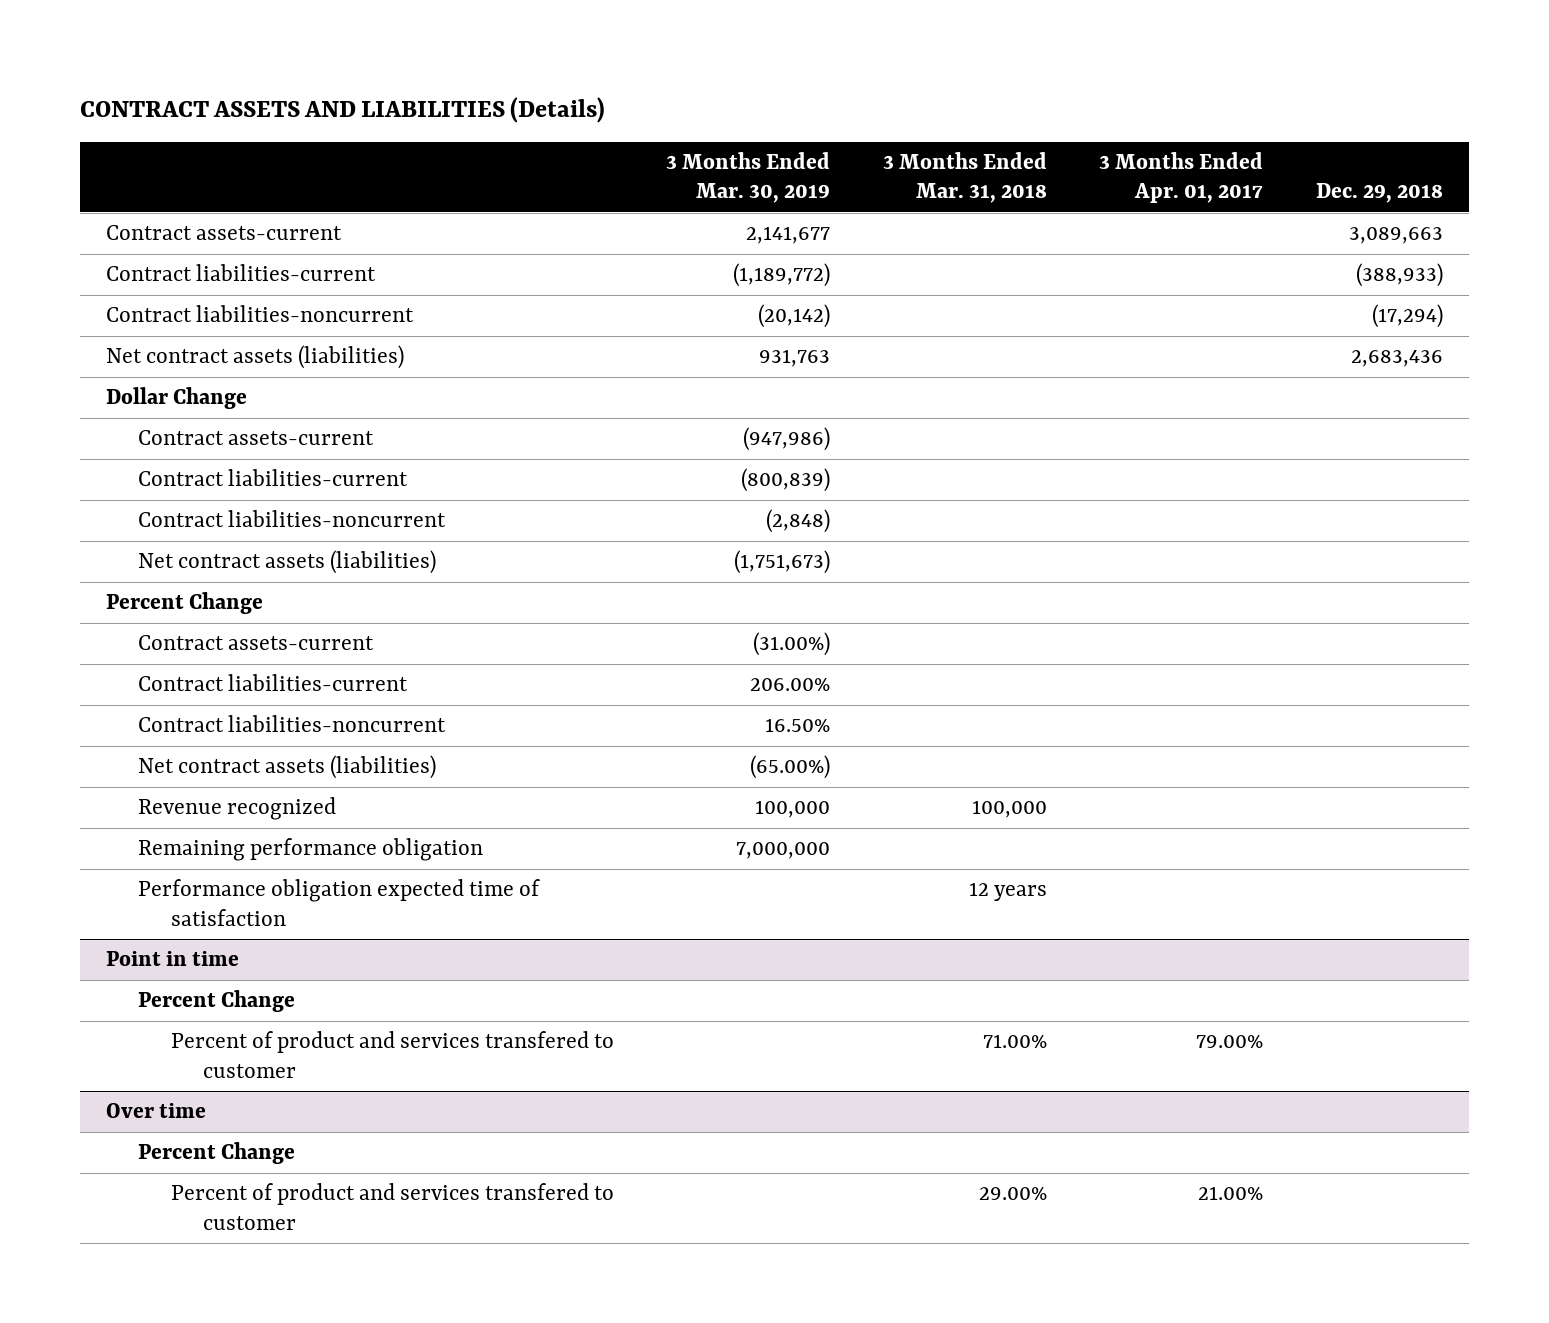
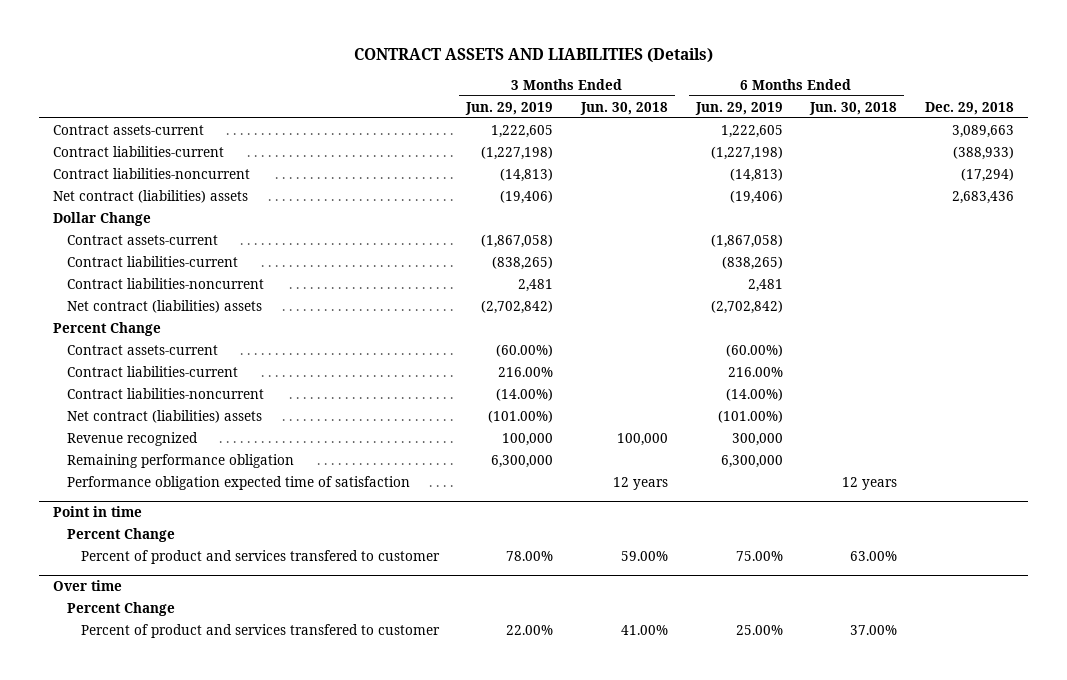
- | 3 Months Ended Mar. 30, 2019 | 3 Months Ended Mar. 31, 2018 | 3 Months Ended Apr. 01, 2017 | Dec. 29, 2018
+ | 3 Months Ended Jun. 29, 2019 | 3 Months Ended Jun. 30, 2018 | 6 Months Ended Jun. 29, 2019 | 6 Months Ended Jun. 30, 2018 | Dec. 29, 2018
- Net contract assets (liabilities) | 931,763 | | | 2,683,436
+ Net contract (liabilities) assets | (19,406) | | (19,406) | | 2,683,436
- Net contract assets (liabilities) | (1,751,673) | | |
+ Net contract (liabilities) assets | (2,702,842) | | (2,702,842) | |
- Net contract assets (liabilities) | (65.00%) | | |
+ Net contract (liabilities) assets | (101.00%) | | (101.00%) | |

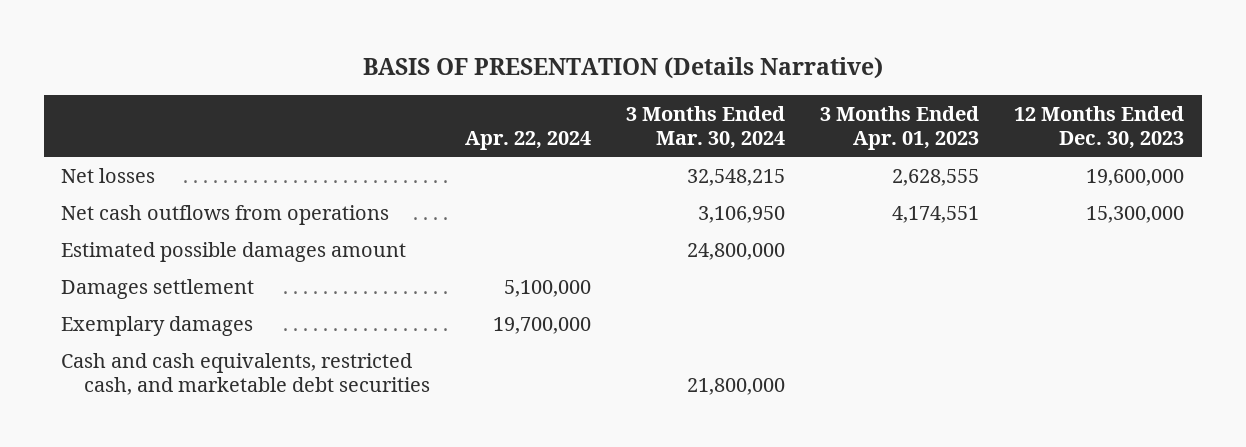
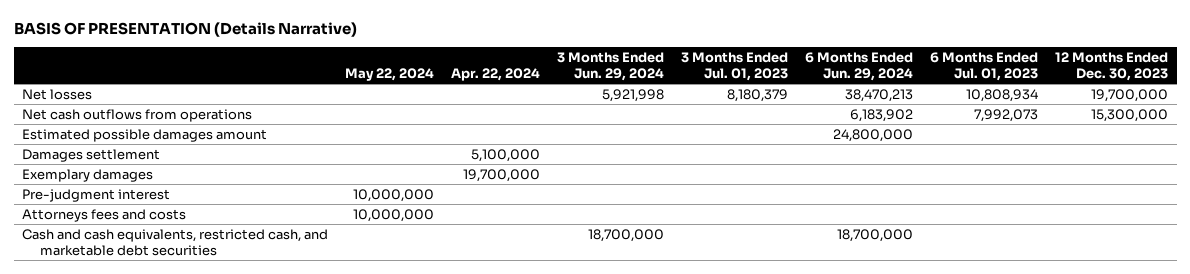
- | Apr. 22, 2024 | 3 Months Ended Mar. 30, 2024 | 3 Months Ended Apr. 01, 2023 | 12 Months Ended Dec. 30, 2023
+ | May 22, 2024 | Apr. 22, 2024 | 3 Months Ended Jun. 29, 2024 | 3 Months Ended Jul. 01, 2023 | 6 Months Ended Jun. 29, 2024 | 6 Months Ended Jul. 01, 2023 | 12 Months Ended Dec. 30, 2023
- Net losses | | 32,548,215 | 2,628,555 | 19,600,000
+ Net losses | | | 5,921,998 | 8,180,379 | 38,470,213 | 10,808,934 | 19,700,000
+ Pre-judgment interest | 10,000,000 | | | | | |
+ Attorneys fees and costs | 10,000,000 | | | | | |

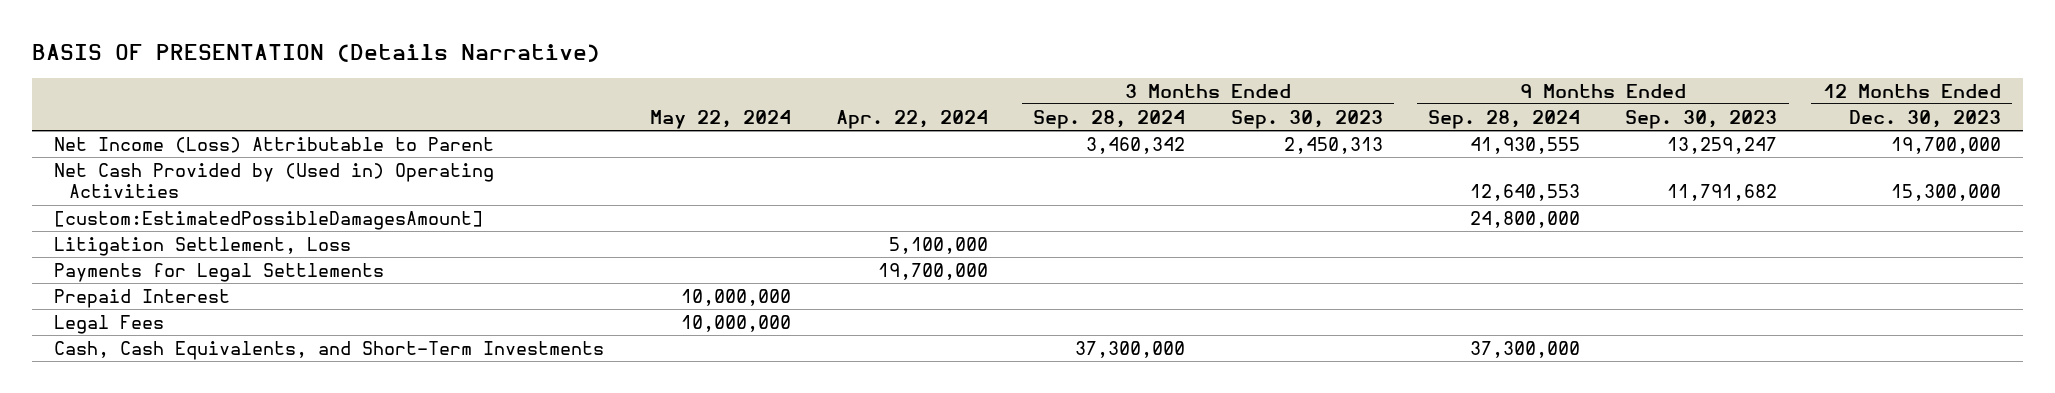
- | May 22, 2024 | Apr. 22, 2024 | 3 Months Ended Jun. 29, 2024 | 3 Months Ended Jul. 01, 2023 | 6 Months Ended Jun. 29, 2024 | 6 Months Ended Jul. 01, 2023 | 12 Months Ended Dec. 30, 2023
+ | May 22, 2024 | Apr. 22, 2024 | 3 Months Ended Sep. 28, 2024 | 3 Months Ended Sep. 30, 2023 | 9 Months Ended Sep. 28, 2024 | 9 Months Ended Sep. 30, 2023 | 12 Months Ended Dec. 30, 2023
- Net losses | | | 5,921,998 | 8,180,379 | 38,470,213 | 10,808,934 | 19,700,000
- Net cash outflows from operations | | | | | 6,183,902 | 7,992,073 | 15,300,000
- Estimated possible damages amount | | | | | 24,800,000 | |
- Damages settlement | | 5,100,000 | | | | |
- Exemplary damages | | 19,700,000 | | | | |
- Pre-judgment interest | 10,000,000 | | | | | |
- Attorneys fees and costs | 10,000,000 | | | | | |
- Cash and cash equivalents, restricted cash, and marketable debt securities | | | 18,700,000 | | 18,700,000 | |
+ Net Income (Loss) Attributable to Parent | | | 3,460,342 | 2,450,313 | 41,930,555 | 13,259,247 | 19,700,000
+ Net Cash Provided by (Used in) Operating Activities | | | | | 12,640,553 | 11,791,682 | 15,300,000
+ [custom:EstimatedPossibleDamagesAmount] | | | | | 24,800,000 | |
+ Litigation Settlement, Loss | | 5,100,000 | | | | |
+ Payments for Legal Settlements | | 19,700,000 | | | | |
+ Prepaid Interest | 10,000,000 | | | | | |
+ Legal Fees | 10,000,000 | | | | | |
+ Cash, Cash Equivalents, and Short-Term Investments | | | 37,300,000 | | 37,300,000 | |

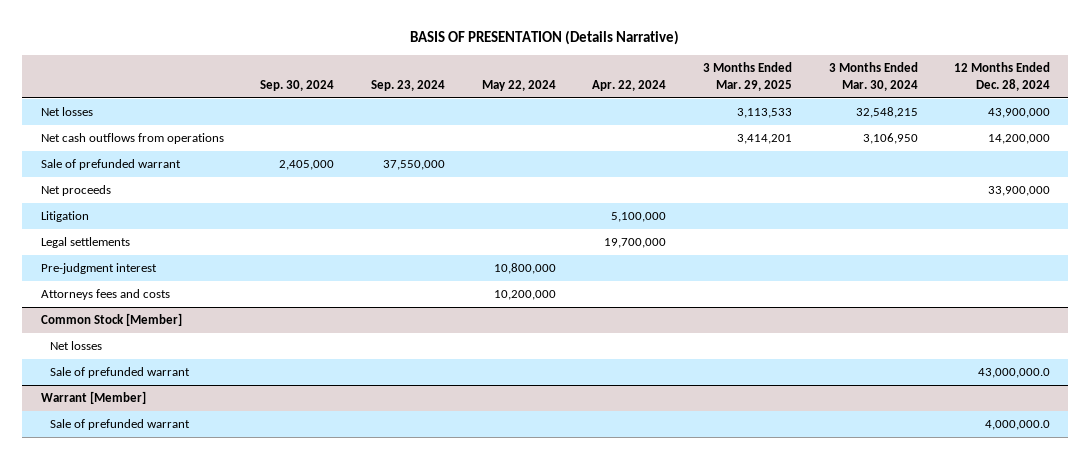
- | May 22, 2024 | Apr. 22, 2024 | 3 Months Ended Sep. 28, 2024 | 3 Months Ended Sep. 30, 2023 | 9 Months Ended Sep. 28, 2024 | 9 Months Ended Sep. 30, 2023 | 12 Months Ended Dec. 30, 2023
+ | Sep. 30, 2024 | Sep. 23, 2024 | May 22, 2024 | Apr. 22, 2024 | 3 Months Ended Mar. 29, 2025 | 3 Months Ended Mar. 30, 2024 | 12 Months Ended Dec. 28, 2024
- Net Income (Loss) Attributable to Parent | | | 3,460,342 | 2,450,313 | 41,930,555 | 13,259,247 | 19,700,000
- Net Cash Provided by (Used in) Operating Activities | | | | | 12,640,553 | 11,791,682 | 15,300,000
- [custom:EstimatedPossibleDamagesAmount] | | | | | 24,800,000 | |
- Litigation Settlement, Loss | | 5,100,000 | | | | |
- Payments for Legal Settlements | | 19,700,000 | | | | |
- Prepaid Interest | 10,000,000 | | | | | |
- Legal Fees | 10,000,000 | | | | | |
- Cash, Cash Equivalents, and Short-Term Investments | | | 37,300,000 | | 37,300,000 | |
+ Net losses | | | | | 3,113,533 | 32,548,215 | 43,900,000
+ Net cash outflows from operations | | | | | 3,414,201 | 3,106,950 | 14,200,000
+ Sale of prefunded warrant | 2,405,000 | 37,550,000 | | | | |
+ Net proceeds | | | | | | | 33,900,000
+ Litigation | | | | 5,100,000 | | |
+ Legal settlements | | | | 19,700,000 | | |
+ Pre-judgment interest | | | 10,800,000 | | | |
+ Attorneys fees and costs | | | 10,200,000 | | | |
+ Common Stock [Member]
+ Net losses
+ Sale of prefunded warrant | | | | | | | 43,000,000.0
+ Warrant [Member]
+ Sale of prefunded warrant | | | | | | | 4,000,000.0

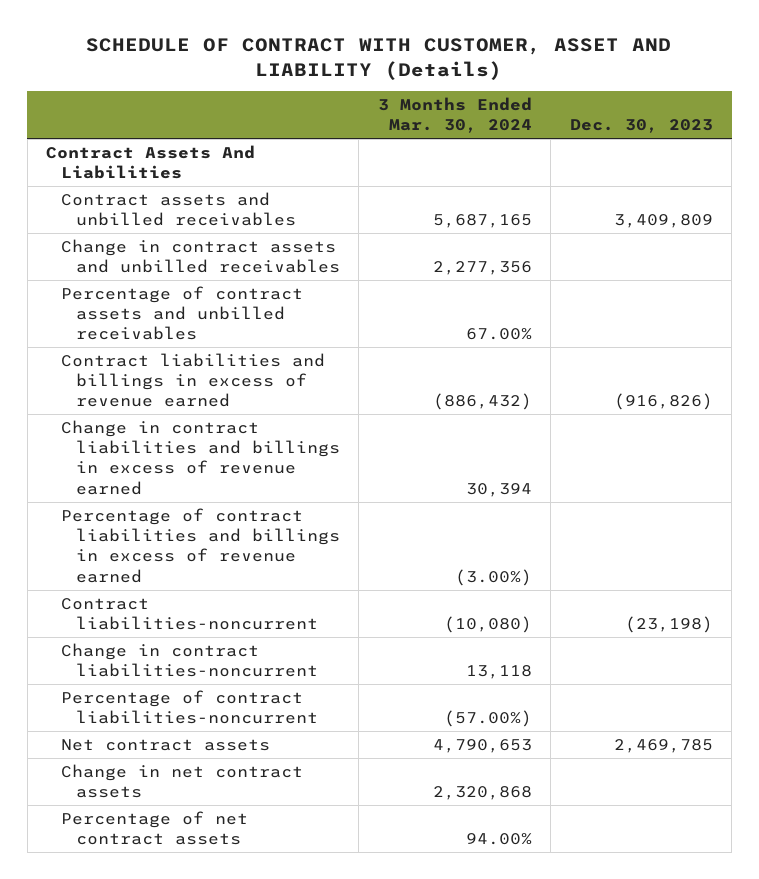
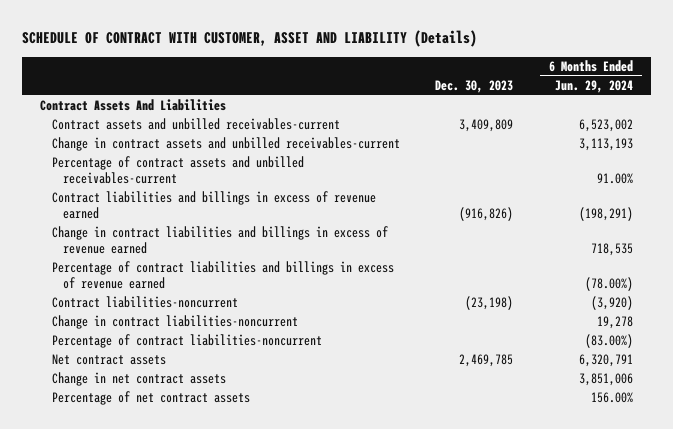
- | 3 Months Ended Mar. 30, 2024 | Dec. 30, 2023
+ | Dec. 30, 2023 | 6 Months Ended Jun. 29, 2024
- Contract assets and unbilled receivables | 5,687,165 | 3,409,809
- Change in contract assets and unbilled receivables | 2,277,356 |
- Percentage of contract assets and unbilled receivables | 67.00% |
+ Contract assets and unbilled receivables-current | 3,409,809 | 6,523,002
+ Change in contract assets and unbilled receivables-current | | 3,113,193
+ Percentage of contract assets and unbilled receivables-current | | 91.00%

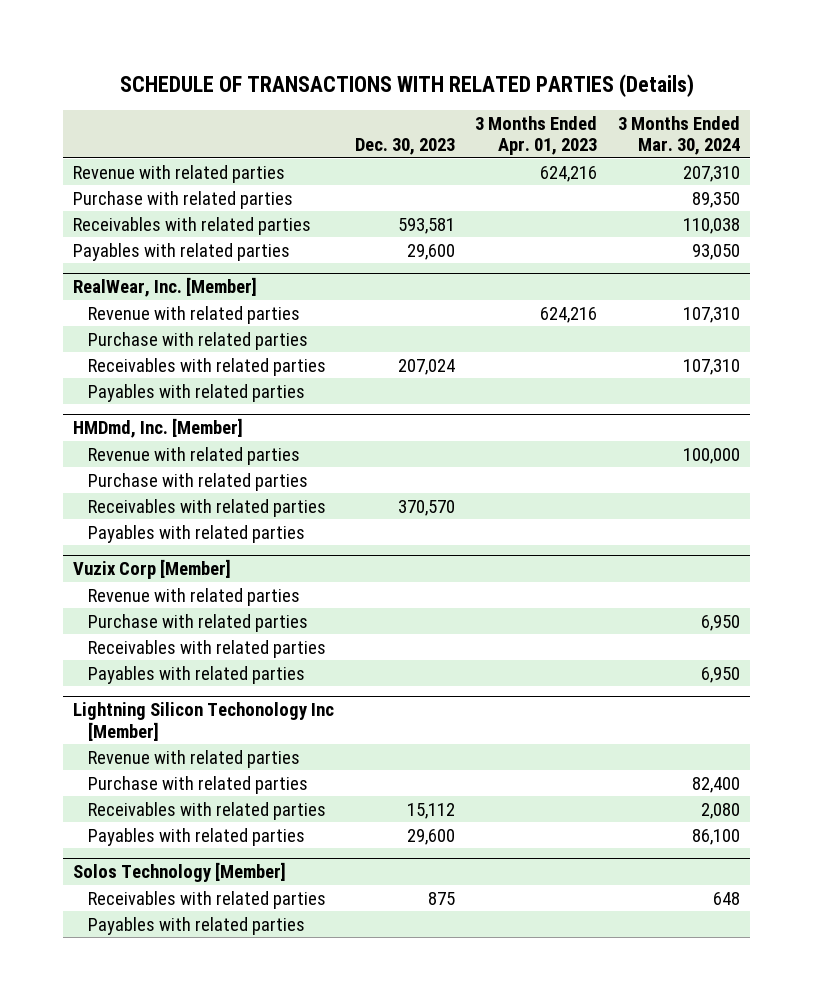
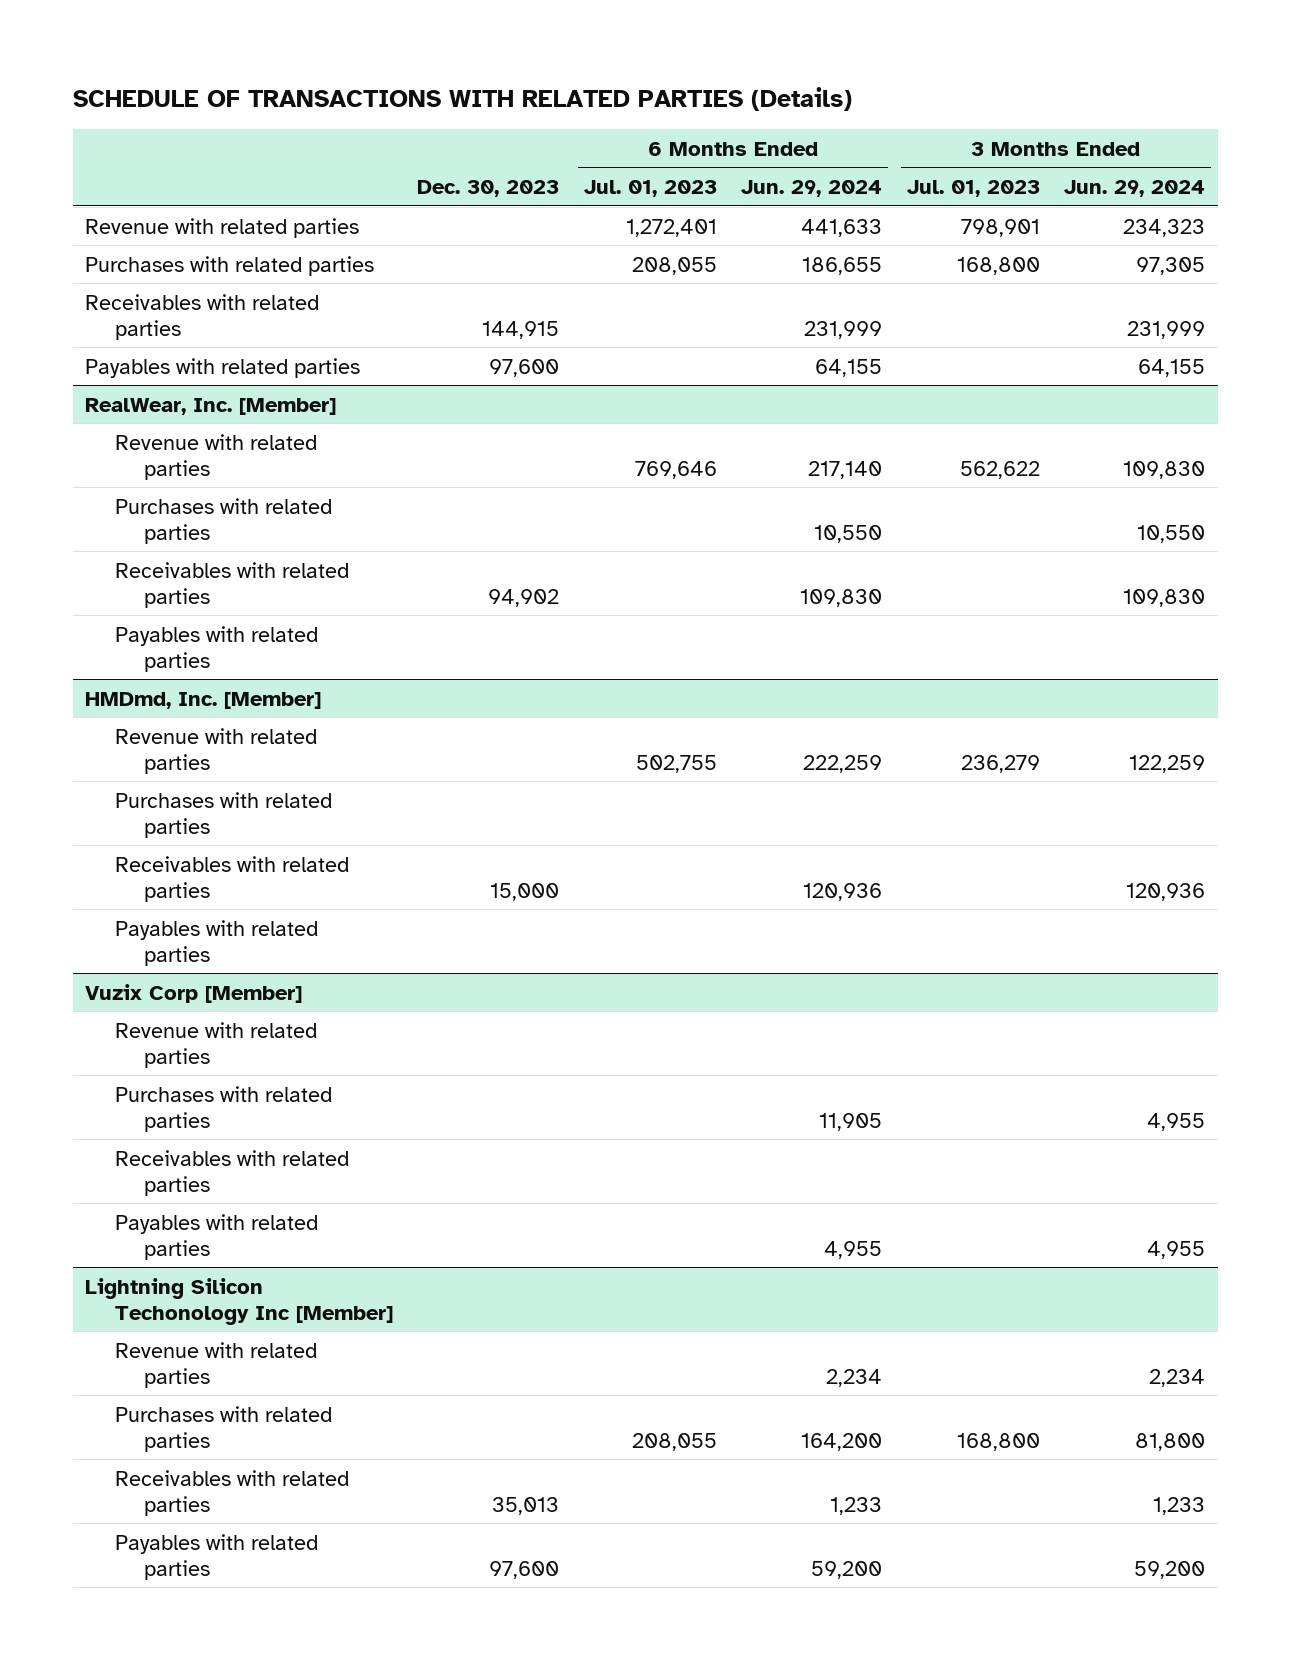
- | Dec. 30, 2023 | 3 Months Ended Apr. 01, 2023 | 3 Months Ended Mar. 30, 2024
+ | Dec. 30, 2023 | 6 Months Ended Jul. 01, 2023 | 6 Months Ended Jun. 29, 2024 | 3 Months Ended Jul. 01, 2023 | 3 Months Ended Jun. 29, 2024
- Purchase with related parties | | | 89,350
- Receivables with related parties | 593,581 | | 110,038
- Payables with related parties | 29,600 | | 93,050
+ Purchases with related parties | | 208,055 | 186,655 | 168,800 | 97,305
+ Receivables with related parties | 144,915 | | 231,999 | | 231,999
+ Payables with related parties | 97,600 | | 64,155 | | 64,155
@ RealWear, Inc. [Member]
- Purchase with related parties
- Receivables with related parties | 207,024 | | 107,310
+ Purchases with related parties | | | 10,550 | | 10,550
+ Receivables with related parties | 94,902 | | 109,830 | | 109,830
@ HMDmd, Inc. [Member]
- Purchase with related parties
- Receivables with related parties | 370,570 | |
+ Purchases with related parties
+ Receivables with related parties | 15,000 | | 120,936 | | 120,936
@ Vuzix Corp [Member]
- Purchase with related parties | | | 6,950
+ Purchases with related parties | | | 11,905 | | 4,955
@ Lightning Silicon Techonology Inc [Member]
- Purchase with related parties | | | 82,400
- Receivables with related parties | 15,112 | | 2,080
- Payables with related parties | 29,600 | | 86,100
- Solos Technology [Member]
- Receivables with related parties | 875 | | 648
- Payables with related parties
@ Lightning Silicon Techonology Inc [Member]
+ Purchases with related parties | | 208,055 | 164,200 | 168,800 | 81,800
+ Receivables with related parties | 35,013 | | 1,233 | | 1,233
+ Payables with related parties | 97,600 | | 59,200 | | 59,200

